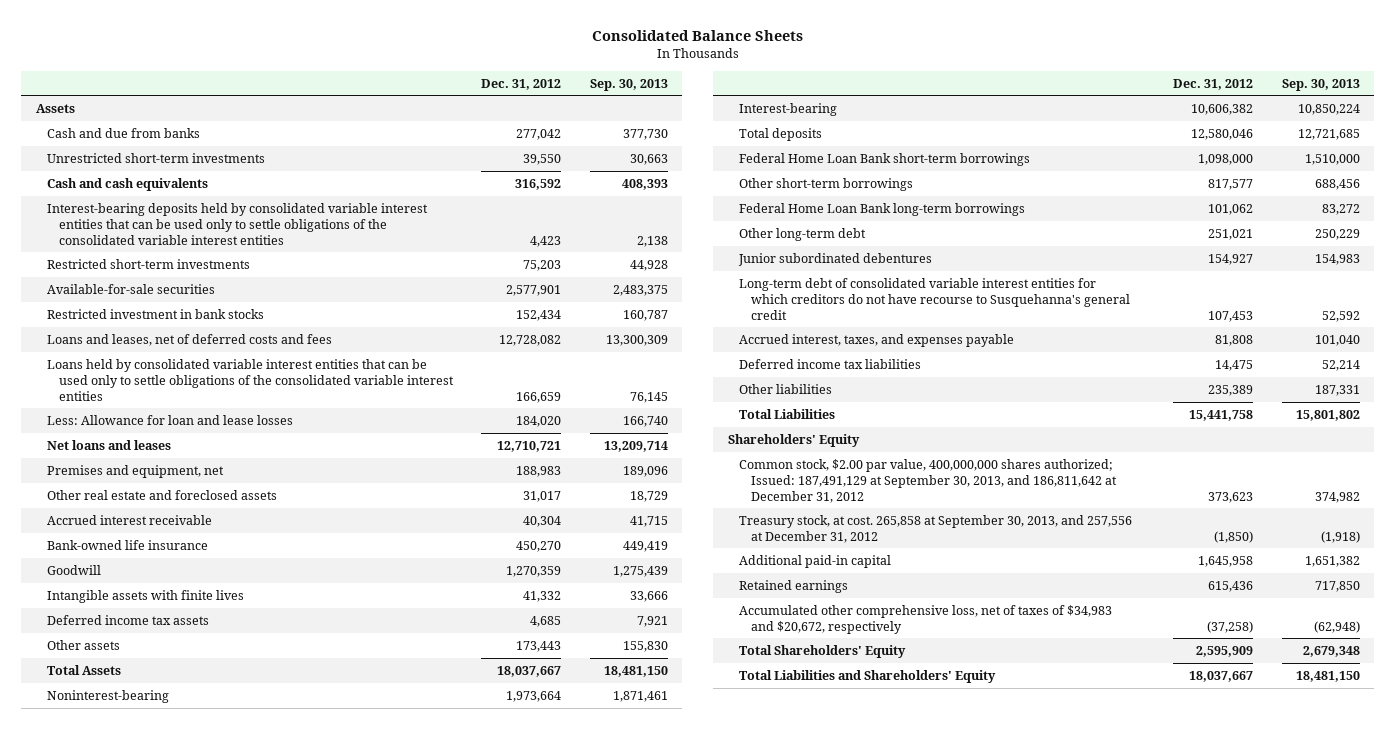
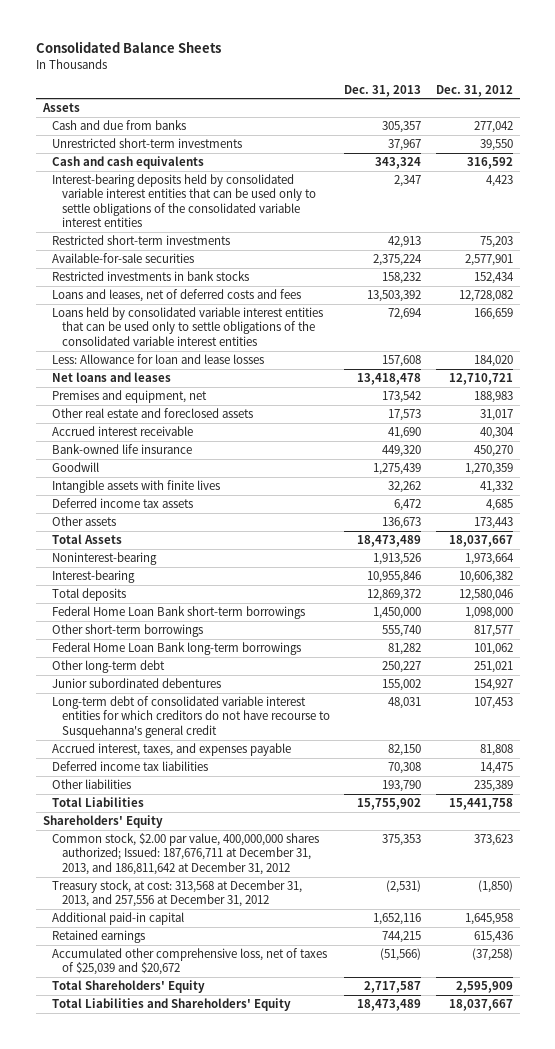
- | Dec. 31, 2012 | Sep. 30, 2013
+ | Dec. 31, 2013 | Dec. 31, 2012
- Restricted investment in bank stocks | 152,434 | 160,787
+ Restricted investments in bank stocks | 158,232 | 152,434
- Common stock, $2.00 par value, 400,000,000 shares authorized; Issued: 187,491,129 at September 30, 2013, and 186,811,642 at December 31, 2012 | 373,623 | 374,982
- Treasury stock, at cost. 265,858 at September 30, 2013, and 257,556 at December 31, 2012 | (1,850) | (1,918)
+ Common stock, $2.00 par value, 400,000,000 shares authorized; Issued: 187,676,711 at December 31, 2013, and 186,811,642 at December 31, 2012 | 375,353 | 373,623
+ Treasury stock, at cost: 313,568 at December 31, 2013, and 257,556 at December 31, 2012 | (2,531) | (1,850)
- Accumulated other comprehensive loss, net of taxes of $34,983 and $20,672, respectively | (37,258) | (62,948)
+ Accumulated other comprehensive loss, net of taxes of $25,039 and $20,672 | (51,566) | (37,258)

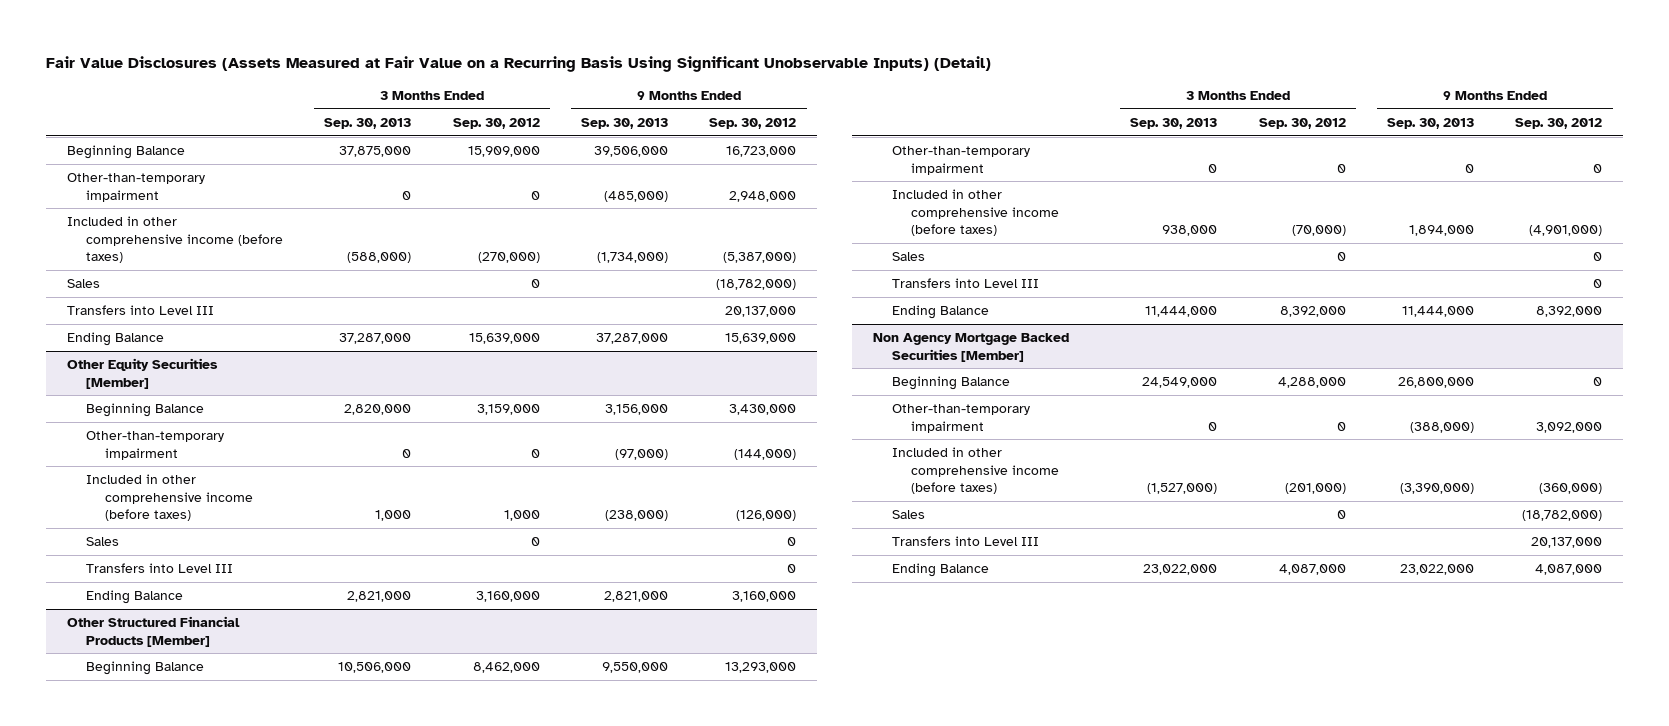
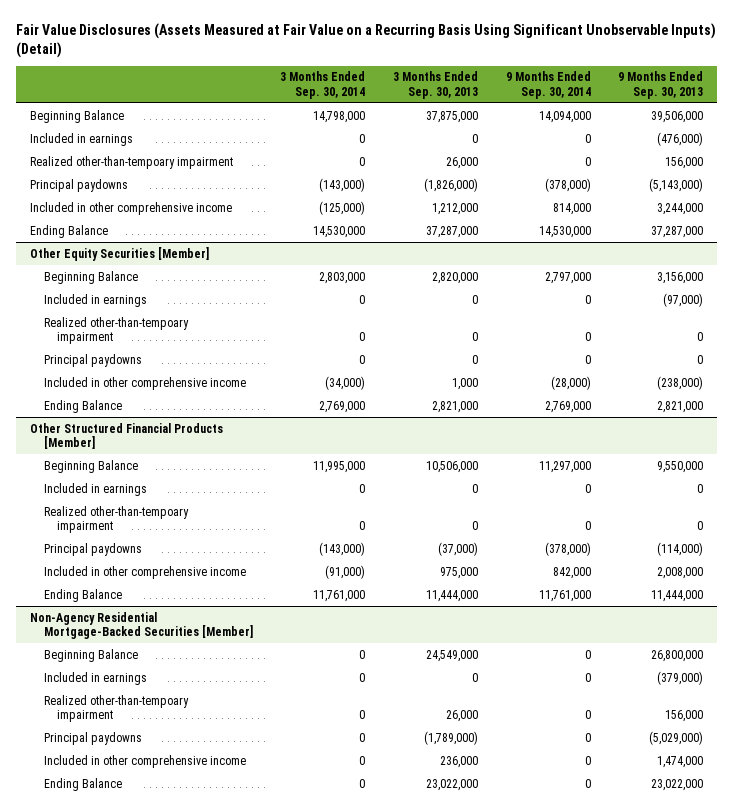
- | 3 Months Ended Sep. 30, 2013 | 3 Months Ended Sep. 30, 2012 | 9 Months Ended Sep. 30, 2013 | 9 Months Ended Sep. 30, 2012
+ | 3 Months Ended Sep. 30, 2014 | 3 Months Ended Sep. 30, 2013 | 9 Months Ended Sep. 30, 2014 | 9 Months Ended Sep. 30, 2013
- Other-than-temporary impairment | 0 | 0 | (485,000) | 2,948,000
- Included in other comprehensive income (before taxes) | (588,000) | (270,000) | (1,734,000) | (5,387,000)
- Sales | | 0 | | (18,782,000)
- Transfers into Level III | | | | 20,137,000
+ Included in earnings | 0 | 0 | 0 | (476,000)
+ Realized other-than-tempoary impairment | 0 | 26,000 | 0 | 156,000
+ Principal paydowns | (143,000) | (1,826,000) | (378,000) | (5,143,000)
+ Included in other comprehensive income | (125,000) | 1,212,000 | 814,000 | 3,244,000
@ Other Equity Securities [Member]
- Other-than-temporary impairment | 0 | 0 | (97,000) | (144,000)
- Included in other comprehensive income (before taxes) | 1,000 | 1,000 | (238,000) | (126,000)
- Sales | | 0 | | 0
- Transfers into Level III | | | | 0
+ Included in earnings | 0 | 0 | 0 | (97,000)
+ Realized other-than-tempoary impairment | 0 | 0 | 0 | 0
+ Principal paydowns | 0 | 0 | 0 | 0
+ Included in other comprehensive income | (34,000) | 1,000 | (28,000) | (238,000)
@ Other Structured Financial Products [Member]
- Other-than-temporary impairment | 0 | 0 | 0 | 0
- Included in other comprehensive income (before taxes) | 938,000 | (70,000) | 1,894,000 | (4,901,000)
- Sales | | 0 | | 0
- Transfers into Level III | | | | 0
+ Included in earnings | 0 | 0 | 0 | 0
+ Realized other-than-tempoary impairment | 0 | 0 | 0 | 0
+ Principal paydowns | (143,000) | (37,000) | (378,000) | (114,000)
+ Included in other comprehensive income | (91,000) | 975,000 | 842,000 | 2,008,000
- Non Agency Mortgage Backed Securities [Member]
+ Non-Agency Residential Mortgage-Backed Securities [Member]
- Other-than-temporary impairment | 0 | 0 | (388,000) | 3,092,000
- Included in other comprehensive income (before taxes) | (1,527,000) | (201,000) | (3,390,000) | (360,000)
- Sales | | 0 | | (18,782,000)
- Transfers into Level III | | | | 20,137,000
+ Included in earnings | 0 | 0 | 0 | (379,000)
+ Realized other-than-tempoary impairment | 0 | 26,000 | 0 | 156,000
+ Principal paydowns | 0 | (1,789,000) | 0 | (5,029,000)
+ Included in other comprehensive income | 0 | 236,000 | 0 | 1,474,000

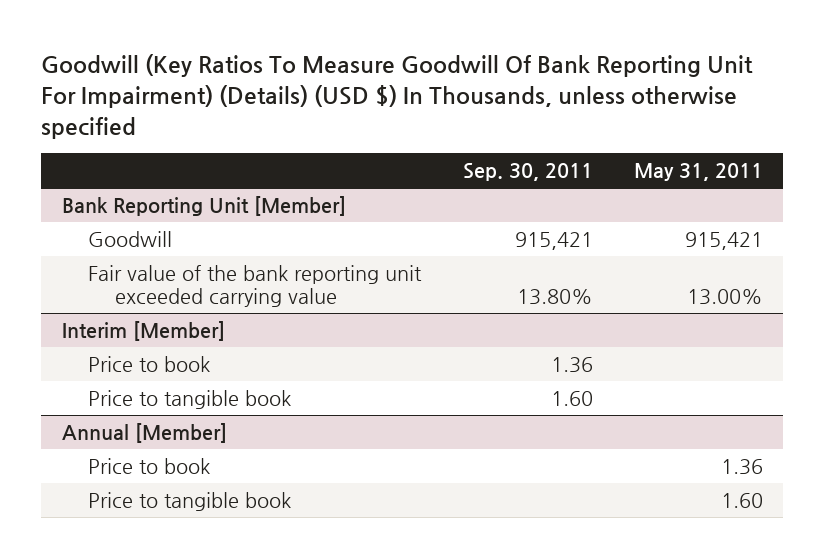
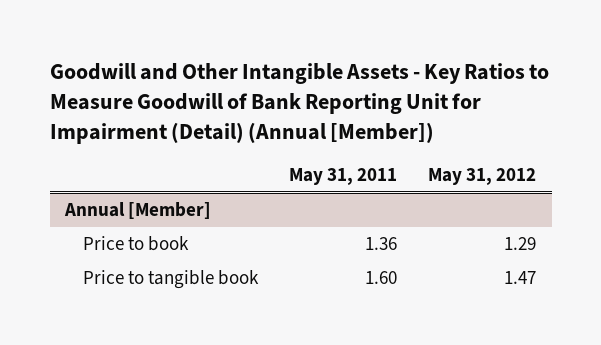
- Goodwill (Key Ratios To Measure Goodwill Of Bank Reporting Unit For Impairment) (Details) (USD $) In Thousands, unless otherwise specified
+ Goodwill and Other Intangible Assets - Key Ratios to Measure Goodwill of Bank Reporting Unit for Impairment (Detail) (Annual [Member])
- | Sep. 30, 2011 | May 31, 2011
+ | May 31, 2011 | May 31, 2012
- Bank Reporting Unit [Member]
- Goodwill | 915,421 | 915,421
- Fair value of the bank reporting unit exceeded carrying value | 13.80% | 13.00%
- Interim [Member]
- Price to book | 1.36 |
- Price to tangible book | 1.60 |

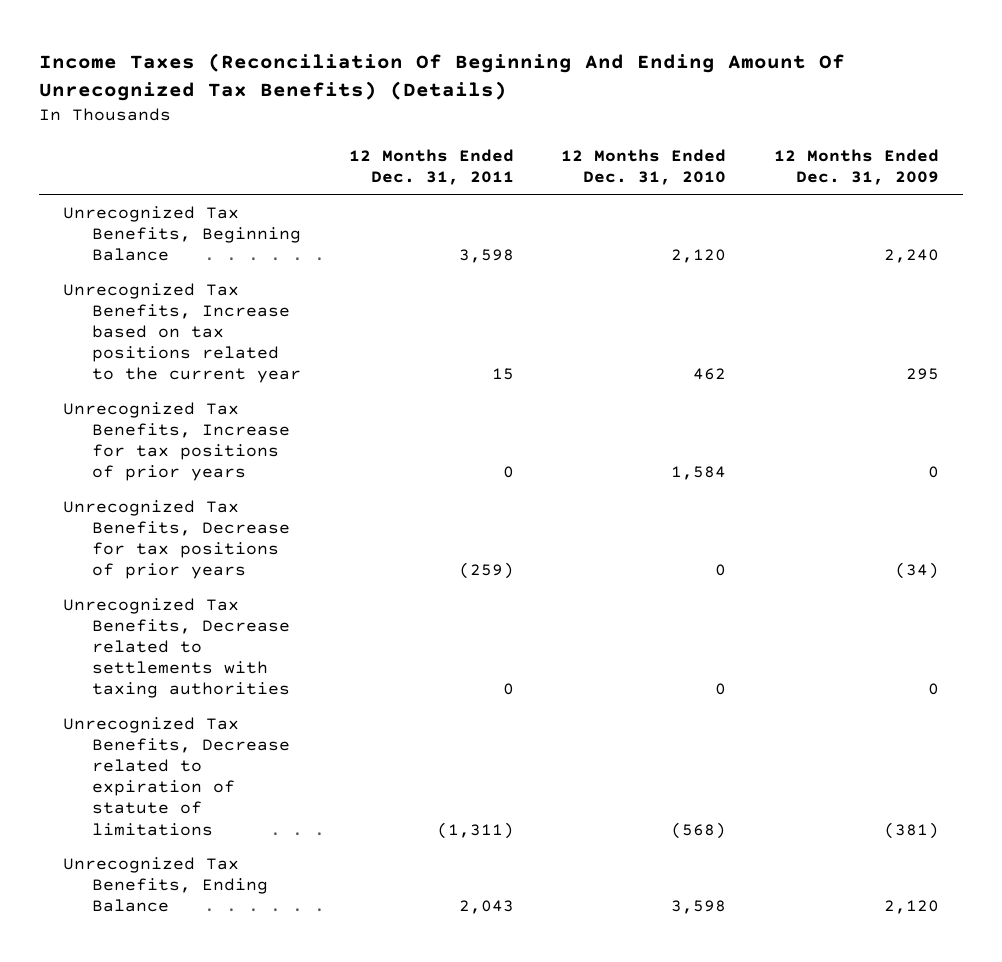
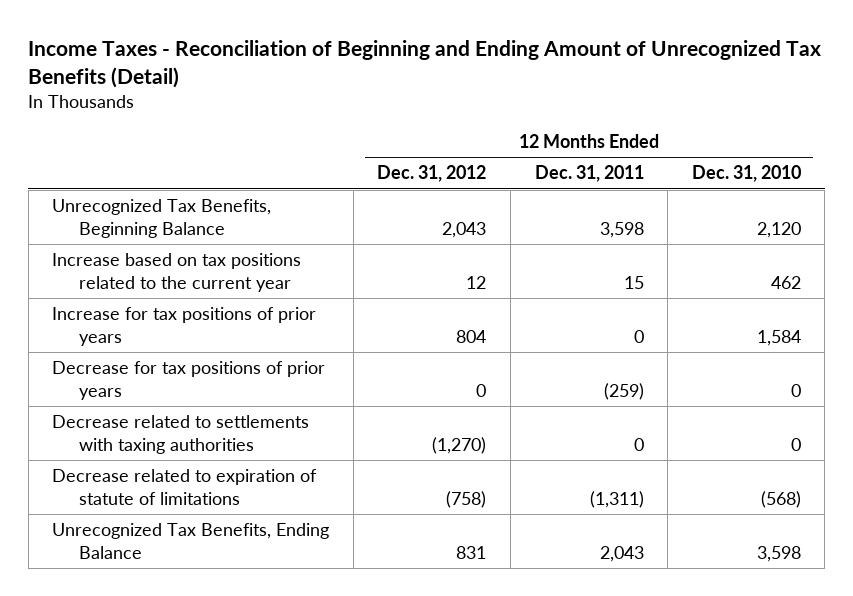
- Income Taxes (Reconciliation Of Beginning And Ending Amount Of Unrecognized Tax Benefits) (Details)
+ Income Taxes - Reconciliation of Beginning and Ending Amount of Unrecognized Tax Benefits (Detail)
- | 12 Months Ended Dec. 31, 2011 | 12 Months Ended Dec. 31, 2010 | 12 Months Ended Dec. 31, 2009
+ | 12 Months Ended Dec. 31, 2012 | 12 Months Ended Dec. 31, 2011 | 12 Months Ended Dec. 31, 2010
- Unrecognized Tax Benefits, Increase based on tax positions related to the current year | 15 | 462 | 295
- Unrecognized Tax Benefits, Increase for tax positions of prior years | 0 | 1,584 | 0
- Unrecognized Tax Benefits, Decrease for tax positions of prior years | (259) | 0 | (34)
- Unrecognized Tax Benefits, Decrease related to settlements with taxing authorities | 0 | 0 | 0
- Unrecognized Tax Benefits, Decrease related to expiration of statute of limitations | (1,311) | (568) | (381)
+ Increase based on tax positions related to the current year | 12 | 15 | 462
+ Increase for tax positions of prior years | 804 | 0 | 1,584
+ Decrease for tax positions of prior years | 0 | (259) | 0
+ Decrease related to settlements with taxing authorities | (1,270) | 0 | 0
+ Decrease related to expiration of statute of limitations | (758) | (1,311) | (568)

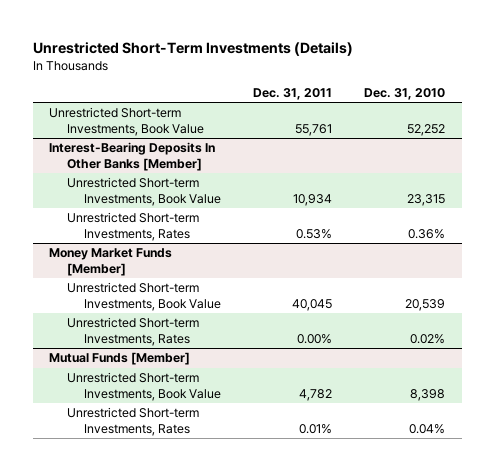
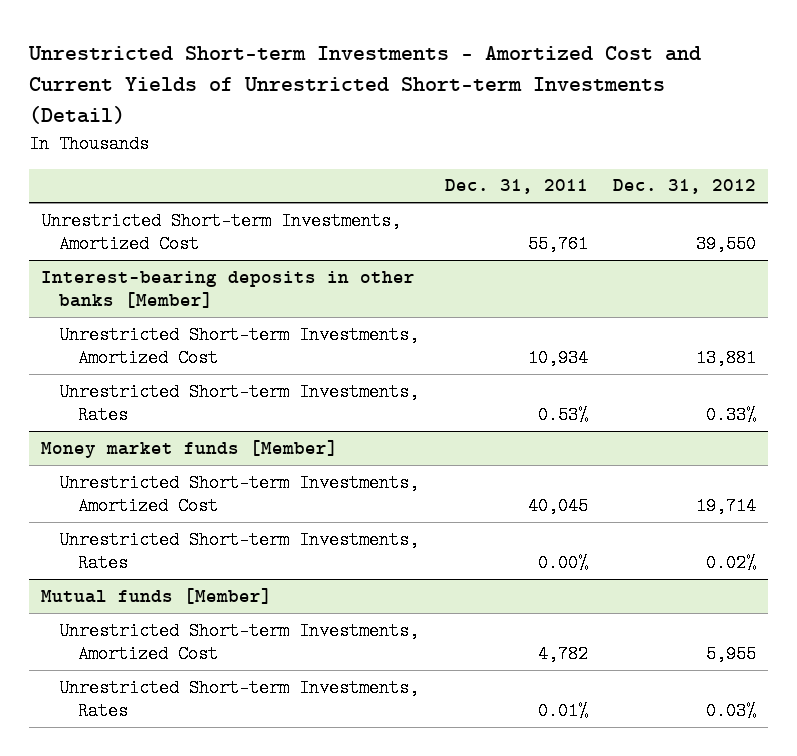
- Unrestricted Short-Term Investments (Details)
+ Unrestricted Short-term Investments - Amortized Cost and Current Yields of Unrestricted Short-term Investments (Detail)
- | Dec. 31, 2011 | Dec. 31, 2010
+ | Dec. 31, 2011 | Dec. 31, 2012
- Unrestricted Short-term Investments, Book Value | 55,761 | 52,252
- Interest-Bearing Deposits In Other Banks [Member]
- Unrestricted Short-term Investments, Book Value | 10,934 | 23,315
+ Unrestricted Short-term Investments, Amortized Cost | 55,761 | 39,550
+ Interest-bearing deposits in other banks [Member]
+ Unrestricted Short-term Investments, Amortized Cost | 10,934 | 13,881
- Money Market Funds [Member]
- Unrestricted Short-term Investments, Book Value | 40,045 | 20,539
+ Money market funds [Member]
+ Unrestricted Short-term Investments, Amortized Cost | 40,045 | 19,714
- Mutual Funds [Member]
- Unrestricted Short-term Investments, Book Value | 4,782 | 8,398
+ Mutual funds [Member]
+ Unrestricted Short-term Investments, Amortized Cost | 4,782 | 5,955

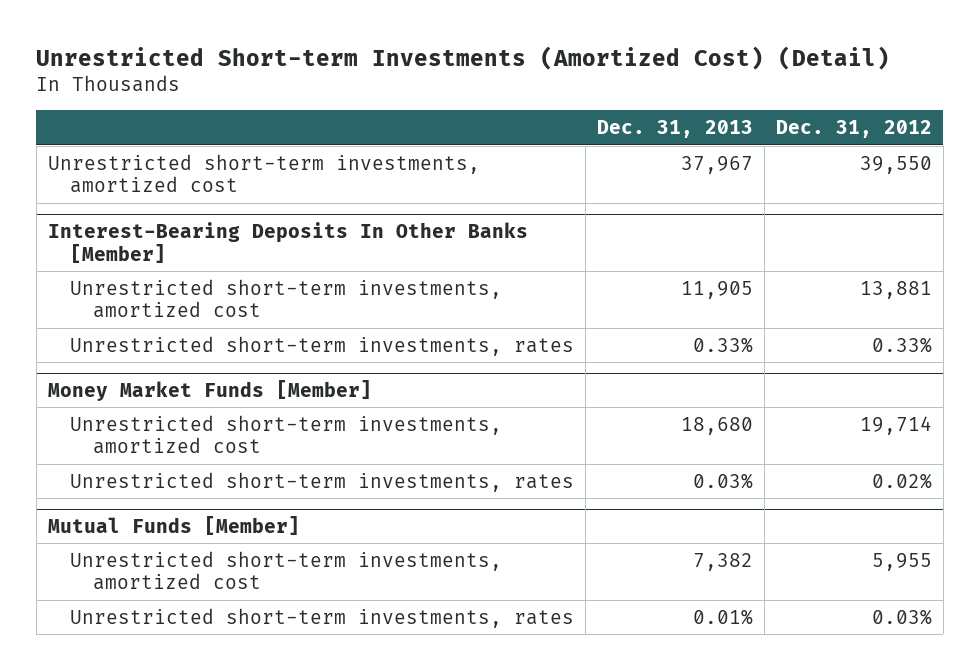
- Unrestricted Short-term Investments - Amortized Cost and Current Yields of Unrestricted Short-term Investments (Detail)
+ Unrestricted Short-term Investments (Amortized Cost) (Detail)
- | Dec. 31, 2011 | Dec. 31, 2012
+ | Dec. 31, 2013 | Dec. 31, 2012
- Unrestricted Short-term Investments, Amortized Cost | 55,761 | 39,550
- Interest-bearing deposits in other banks [Member]
- Unrestricted Short-term Investments, Amortized Cost | 10,934 | 13,881
- Unrestricted Short-term Investments, Rates | 0.53% | 0.33%
- Money market funds [Member]
- Unrestricted Short-term Investments, Amortized Cost | 40,045 | 19,714
- Unrestricted Short-term Investments, Rates | 0.00% | 0.02%
- Mutual funds [Member]
- Unrestricted Short-term Investments, Amortized Cost | 4,782 | 5,955
- Unrestricted Short-term Investments, Rates | 0.01% | 0.03%
+ Unrestricted short-term investments, amortized cost | 37,967 | 39,550
+ Interest-Bearing Deposits In Other Banks [Member]
+ Unrestricted short-term investments, amortized cost | 11,905 | 13,881
+ Unrestricted short-term investments, rates | 0.33% | 0.33%
+ Money Market Funds [Member]
+ Unrestricted short-term investments, amortized cost | 18,680 | 19,714
+ Unrestricted short-term investments, rates | 0.03% | 0.02%
+ Mutual Funds [Member]
+ Unrestricted short-term investments, amortized cost | 7,382 | 5,955
+ Unrestricted short-term investments, rates | 0.01% | 0.03%

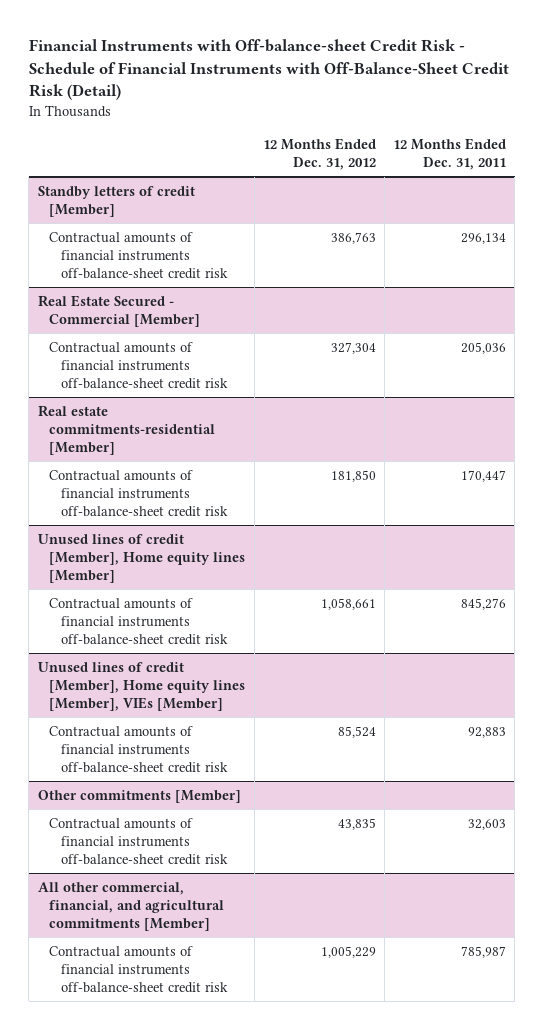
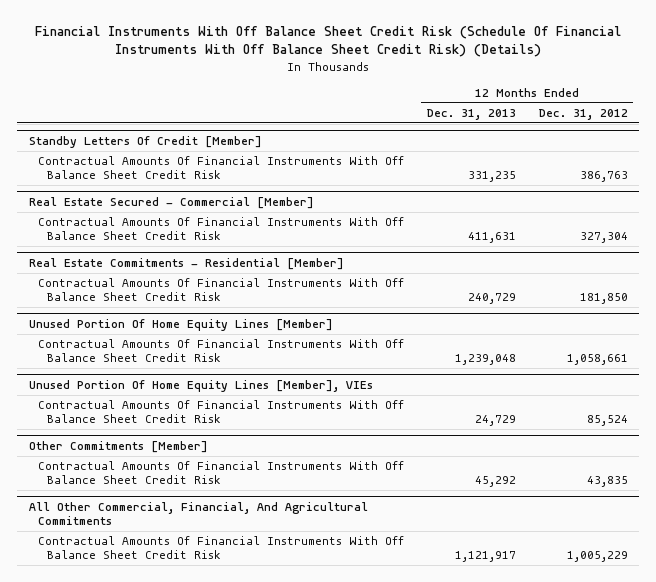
- Financial Instruments with Off-balance-sheet Credit Risk - Schedule of Financial Instruments with Off-Balance-Sheet Credit Risk (Detail)
+ Financial Instruments With Off Balance Sheet Credit Risk (Schedule Of Financial Instruments With Off Balance Sheet Credit Risk) (Details)
- | 12 Months Ended Dec. 31, 2012 | 12 Months Ended Dec. 31, 2011
+ | 12 Months Ended Dec. 31, 2013 | 12 Months Ended Dec. 31, 2012
- Standby letters of credit [Member]
- Contractual amounts of financial instruments off-balance-sheet credit risk | 386,763 | 296,134
+ Standby Letters Of Credit [Member]
+ Contractual Amounts Of Financial Instruments With Off Balance Sheet Credit Risk | 331,235 | 386,763
@ Real Estate Secured - Commercial [Member]
- Contractual amounts of financial instruments off-balance-sheet credit risk | 327,304 | 205,036
- Real estate commitments-residential [Member]
- Contractual amounts of financial instruments off-balance-sheet credit risk | 181,850 | 170,447
- Unused lines of credit [Member], Home equity lines [Member]
- Contractual amounts of financial instruments off-balance-sheet credit risk | 1,058,661 | 845,276
- Unused lines of credit [Member], Home equity lines [Member], VIEs [Member]
- Contractual amounts of financial instruments off-balance-sheet credit risk | 85,524 | 92,883
- Other commitments [Member]
- Contractual amounts of financial instruments off-balance-sheet credit risk | 43,835 | 32,603
- All other commercial, financial, and agricultural commitments [Member]
- Contractual amounts of financial instruments off-balance-sheet credit risk | 1,005,229 | 785,987
@ Real Estate Secured - Commercial [Member]
+ Contractual Amounts Of Financial Instruments With Off Balance Sheet Credit Risk | 411,631 | 327,304
+ Real Estate Commitments - Residential [Member]
+ Contractual Amounts Of Financial Instruments With Off Balance Sheet Credit Risk | 240,729 | 181,850
+ Unused Portion Of Home Equity Lines [Member]
+ Contractual Amounts Of Financial Instruments With Off Balance Sheet Credit Risk | 1,239,048 | 1,058,661
+ Unused Portion Of Home Equity Lines [Member], VIEs
+ Contractual Amounts Of Financial Instruments With Off Balance Sheet Credit Risk | 24,729 | 85,524
+ Other Commitments [Member]
+ Contractual Amounts Of Financial Instruments With Off Balance Sheet Credit Risk | 45,292 | 43,835
+ All Other Commercial, Financial, And Agricultural Commitments
+ Contractual Amounts Of Financial Instruments With Off Balance Sheet Credit Risk | 1,121,917 | 1,005,229

